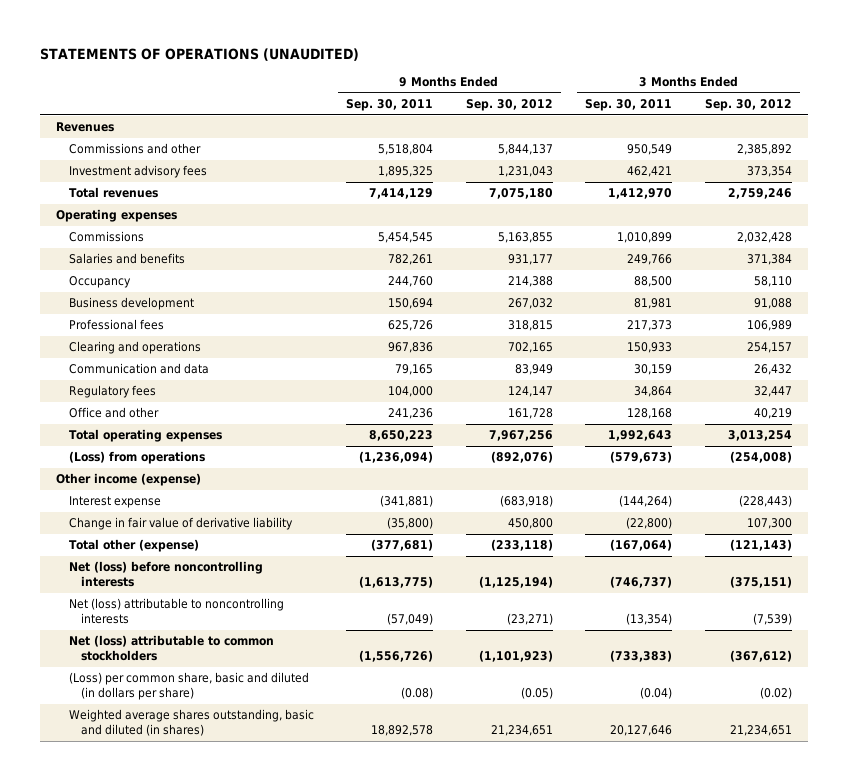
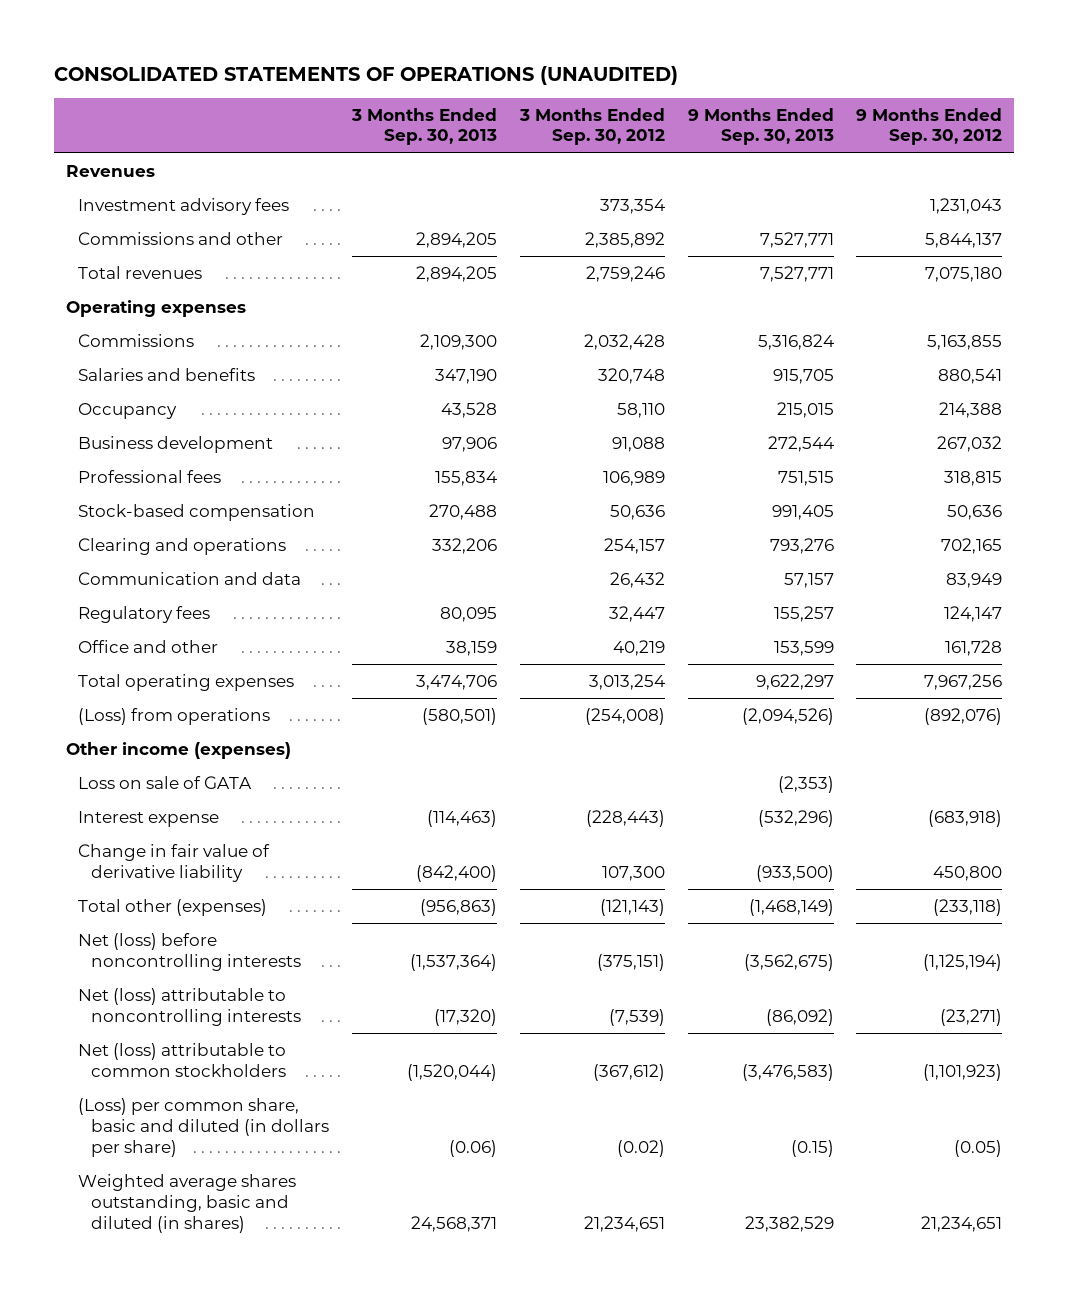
- STATEMENTS OF OPERATIONS (UNAUDITED)
+ CONSOLIDATED STATEMENTS OF OPERATIONS (UNAUDITED)
- | 9 Months Ended Sep. 30, 2011 | 9 Months Ended Sep. 30, 2012 | 3 Months Ended Sep. 30, 2011 | 3 Months Ended Sep. 30, 2012
+ | 3 Months Ended Sep. 30, 2013 | 3 Months Ended Sep. 30, 2012 | 9 Months Ended Sep. 30, 2013 | 9 Months Ended Sep. 30, 2012
moved down: Commissions and other | 2,894,205 | 2,385,892 | 7,527,771 | 5,844,137
- Salaries and benefits | 782,261 | 931,177 | 249,766 | 371,384
+ Salaries and benefits | 347,190 | 320,748 | 915,705 | 880,541
+ Stock-based compensation | 270,488 | 50,636 | 991,405 | 50,636
- Other income (expense)
+ Other income (expenses)
+ Loss on sale of GATA | | | (2,353) |
- Total other (expense) | (377,681) | (233,118) | (167,064) | (121,143)
+ Total other (expenses) | (956,863) | (121,143) | (1,468,149) | (233,118)

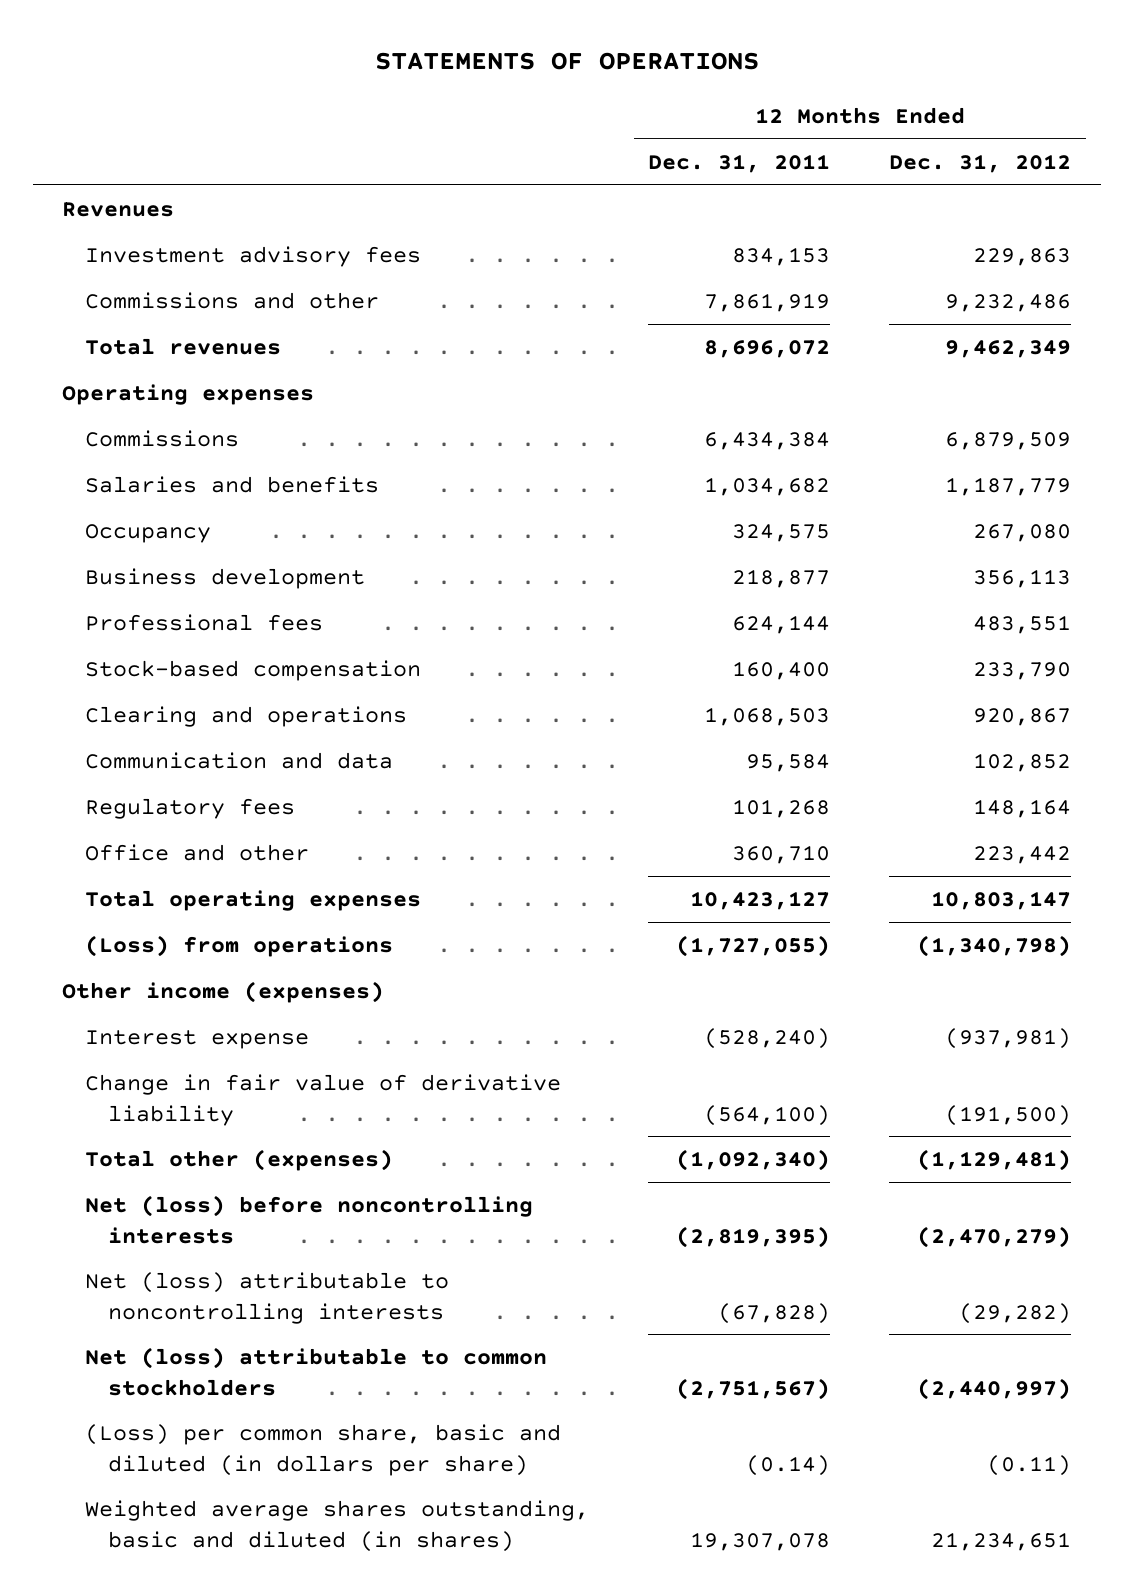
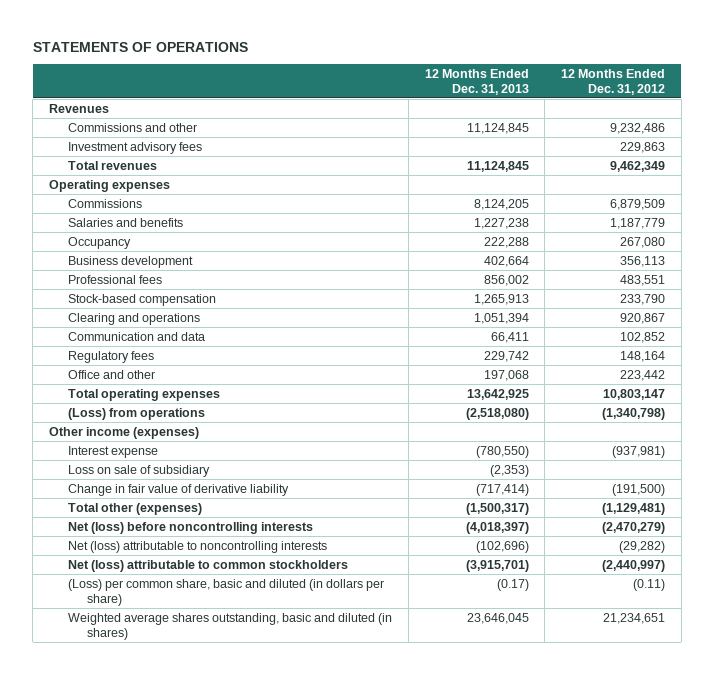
- | 12 Months Ended Dec. 31, 2011 | 12 Months Ended Dec. 31, 2012
+ | 12 Months Ended Dec. 31, 2013 | 12 Months Ended Dec. 31, 2012
moved down: Investment advisory fees | | 229,863
+ Loss on sale of subsidiary | (2,353) |

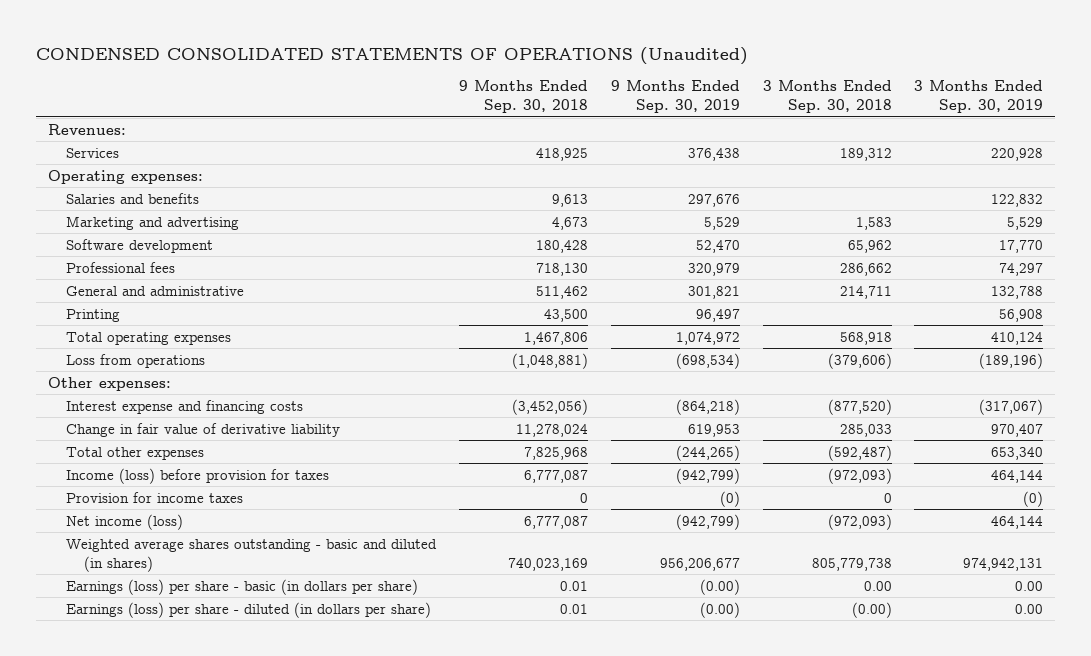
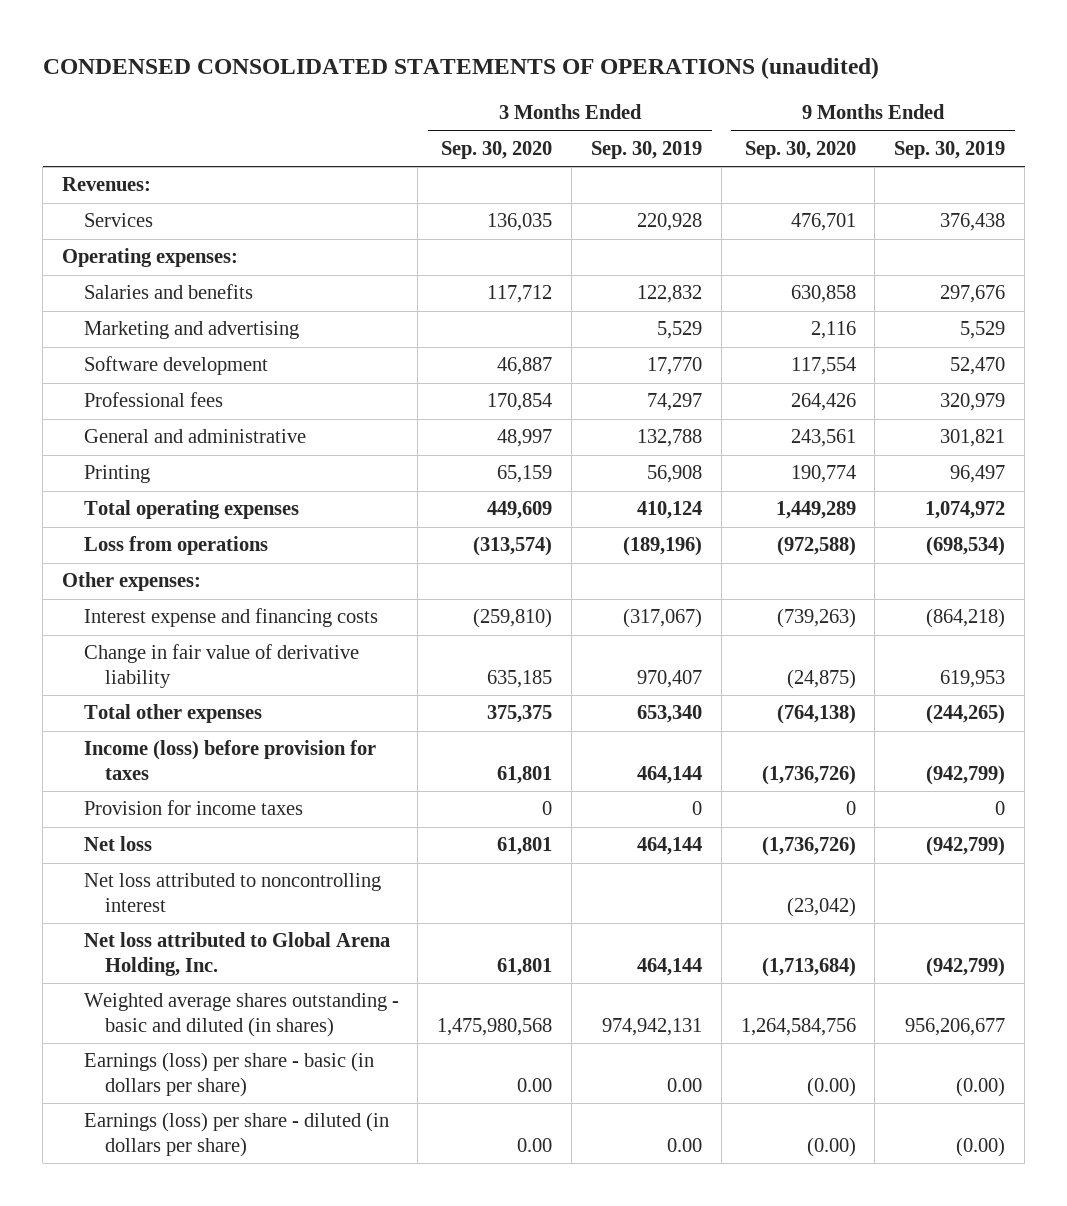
- CONDENSED CONSOLIDATED STATEMENTS OF OPERATIONS (Unaudited)
+ CONDENSED CONSOLIDATED STATEMENTS OF OPERATIONS (unaudited)
- | 9 Months Ended Sep. 30, 2018 | 9 Months Ended Sep. 30, 2019 | 3 Months Ended Sep. 30, 2018 | 3 Months Ended Sep. 30, 2019
+ | 3 Months Ended Sep. 30, 2020 | 3 Months Ended Sep. 30, 2019 | 9 Months Ended Sep. 30, 2020 | 9 Months Ended Sep. 30, 2019
- Provision for income taxes | 0 | (0) | 0 | (0)
- Net income (loss) | 6,777,087 | (942,799) | (972,093) | 464,144
+ Provision for income taxes | 0 | 0 | 0 | 0
+ Net loss | 61,801 | 464,144 | (1,736,726) | (942,799)
+ Net loss attributed to noncontrolling interest | | | (23,042) |
+ Net loss attributed to Global Arena Holding, Inc. | 61,801 | 464,144 | (1,713,684) | (942,799)

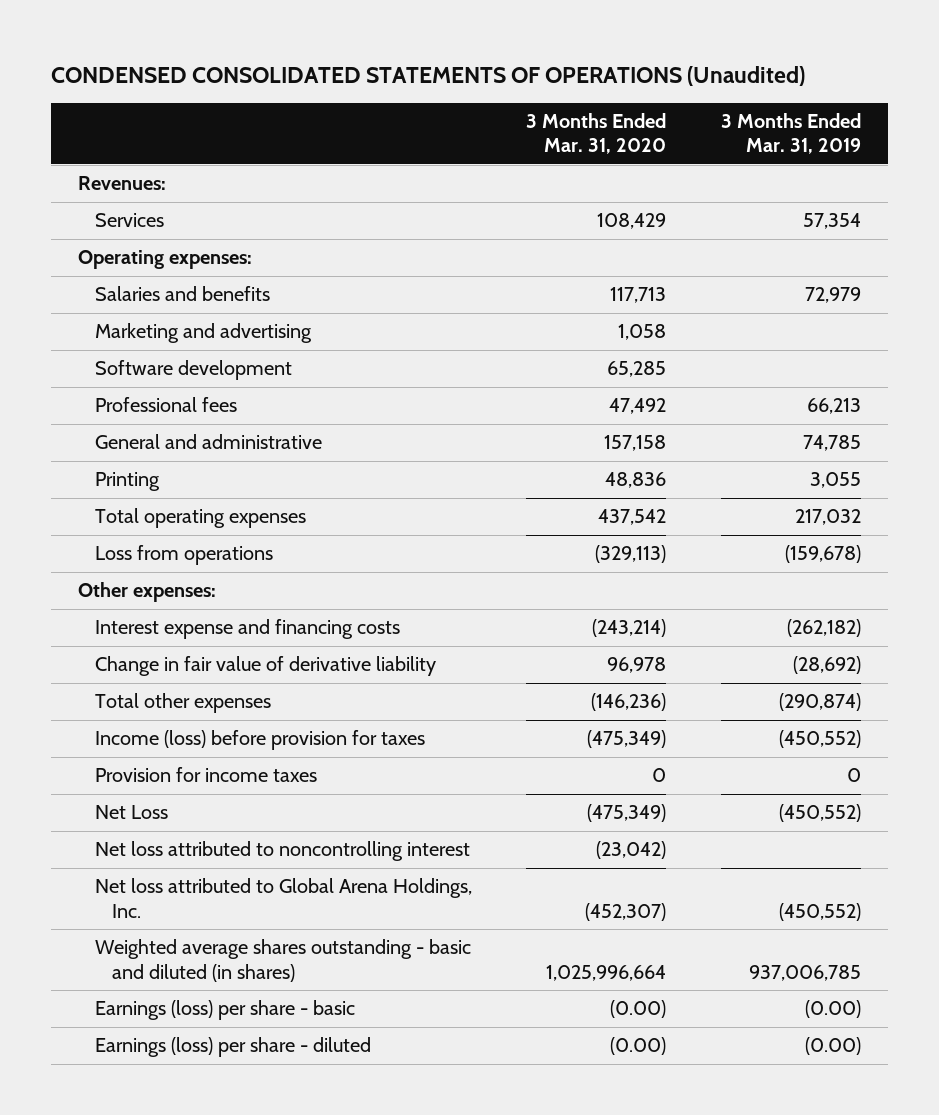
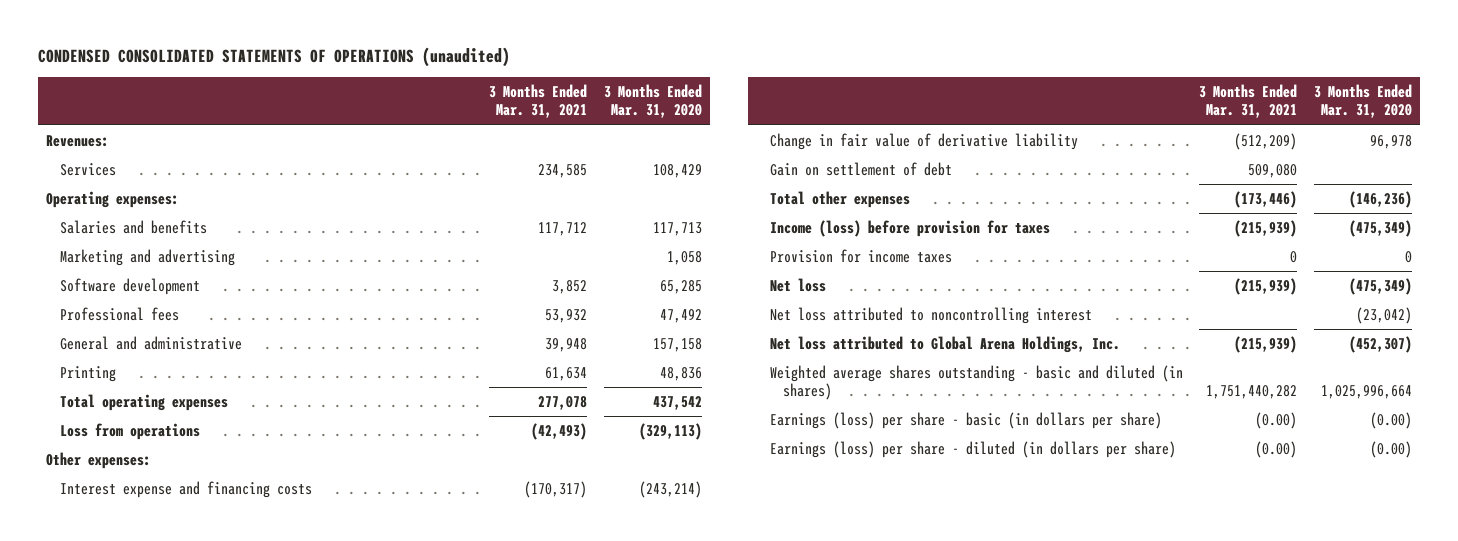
- CONDENSED CONSOLIDATED STATEMENTS OF OPERATIONS (Unaudited)
+ CONDENSED CONSOLIDATED STATEMENTS OF OPERATIONS (unaudited)
- | 3 Months Ended Mar. 31, 2020 | 3 Months Ended Mar. 31, 2019
+ | 3 Months Ended Mar. 31, 2021 | 3 Months Ended Mar. 31, 2020
+ Gain on settlement of debt | 509,080 |
- Net Loss | (475,349) | (450,552)
+ Net loss | (215,939) | (475,349)
- Earnings (loss) per share - basic | (0.00) | (0.00)
- Earnings (loss) per share - diluted | (0.00) | (0.00)
+ Earnings (loss) per share - basic (in dollars per share) | (0.00) | (0.00)
+ Earnings (loss) per share - diluted (in dollars per share) | (0.00) | (0.00)

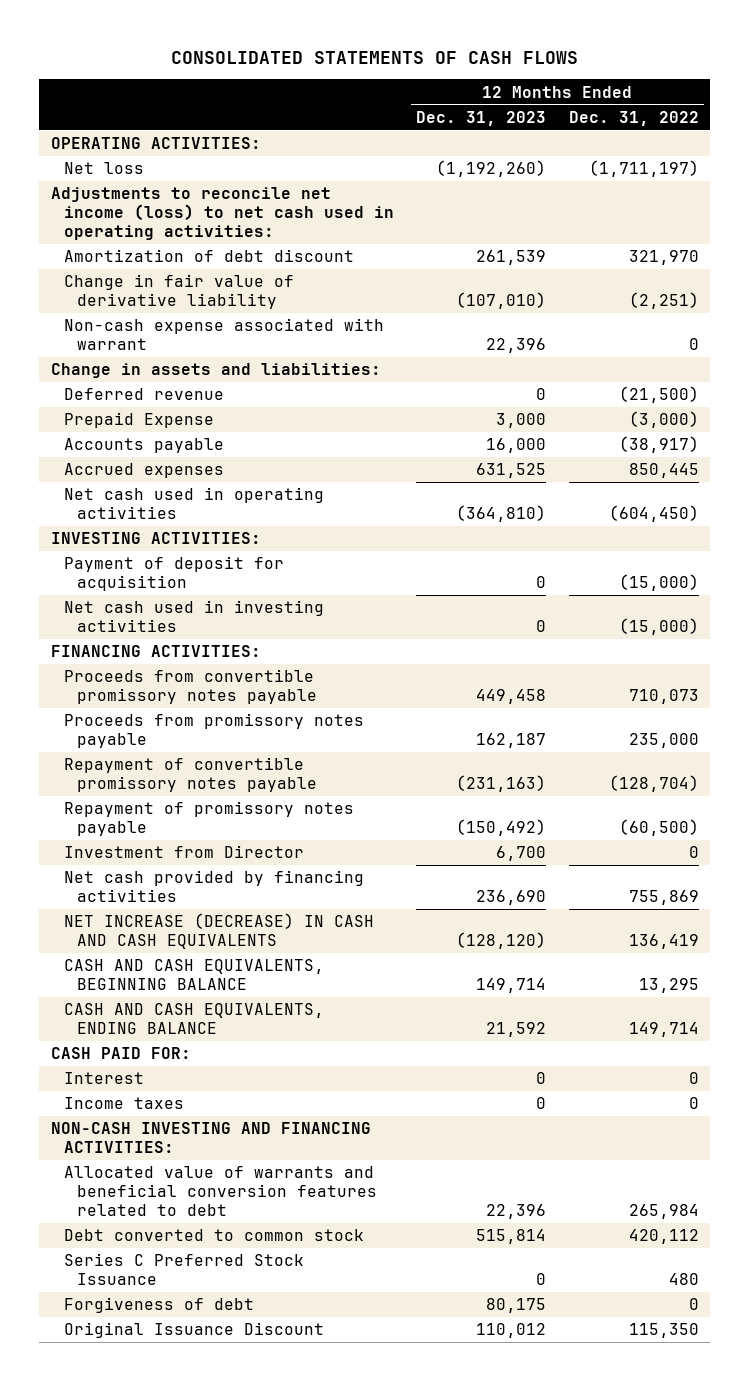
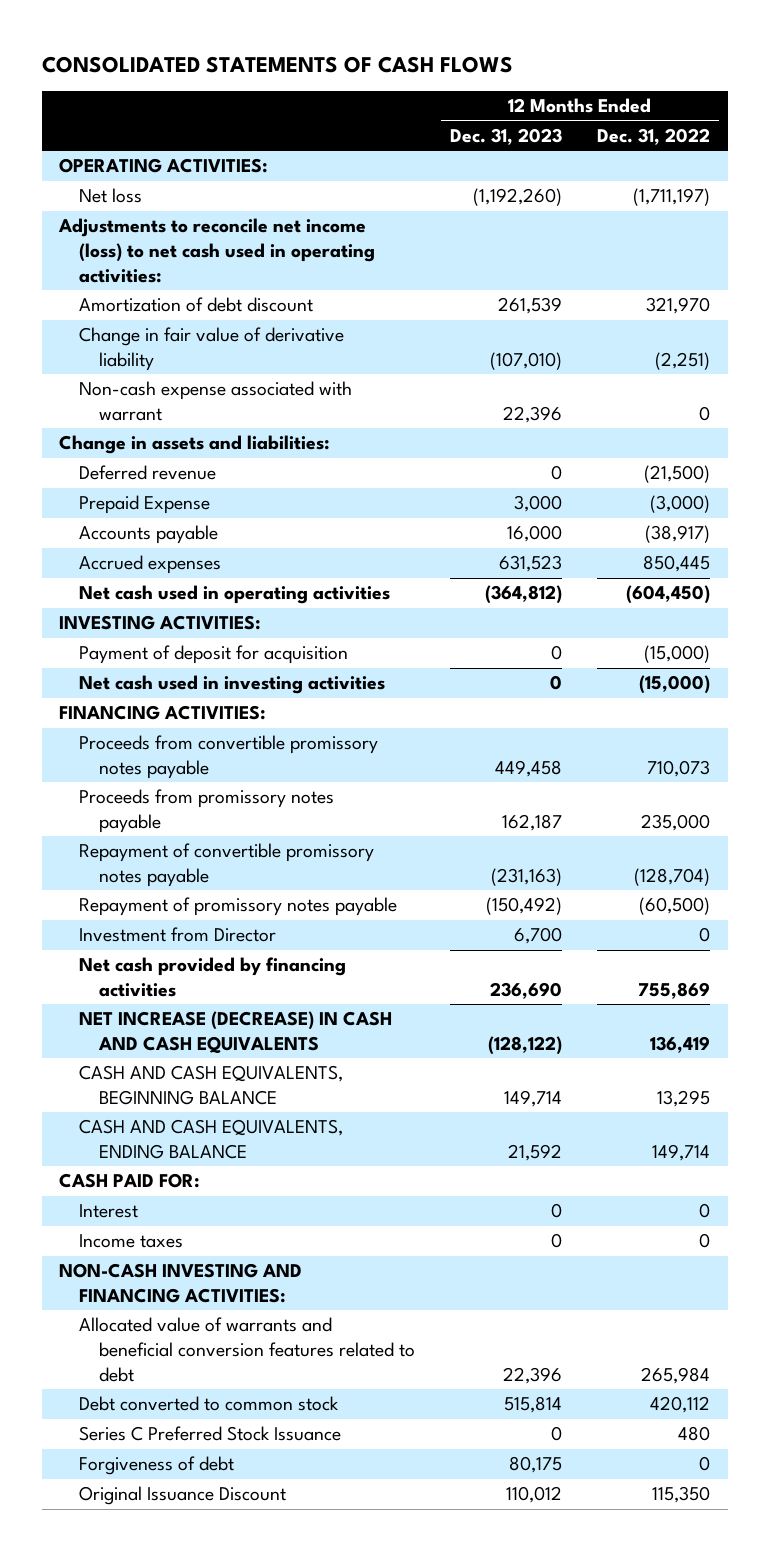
- Accrued expenses | 631,525 | 850,445
- Net cash used in operating activities | (364,810) | (604,450)
+ Accrued expenses | 631,523 | 850,445
+ Net cash used in operating activities | (364,812) | (604,450)
- NET INCREASE (DECREASE) IN CASH AND CASH EQUIVALENTS | (128,120) | 136,419
+ NET INCREASE (DECREASE) IN CASH AND CASH EQUIVALENTS | (128,122) | 136,419

